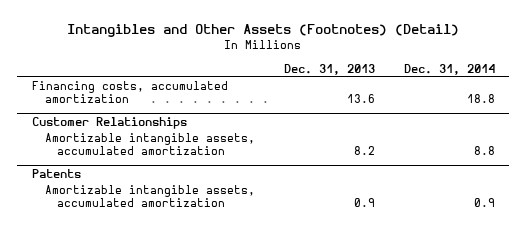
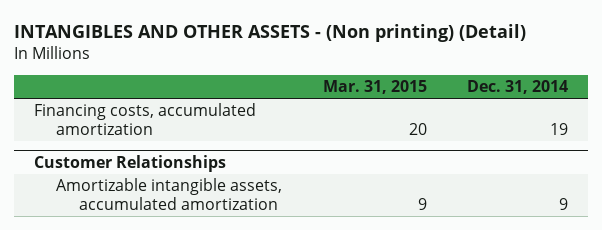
- Intangibles and Other Assets (Footnotes) (Detail)
+ INTANGIBLES AND OTHER ASSETS - (Non printing) (Detail)
- | Dec. 31, 2013 | Dec. 31, 2014
+ | Mar. 31, 2015 | Dec. 31, 2014
- Financing costs, accumulated amortization | 13.6 | 18.8
+ Financing costs, accumulated amortization | 20 | 19
@ Customer Relationships
- Amortizable intangible assets, accumulated amortization | 8.2 | 8.8
- Patents
- Amortizable intangible assets, accumulated amortization | 0.9 | 0.9
@ Customer Relationships
+ Amortizable intangible assets, accumulated amortization | 9 | 9

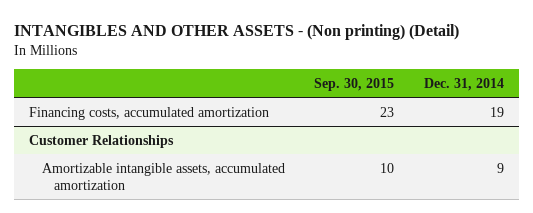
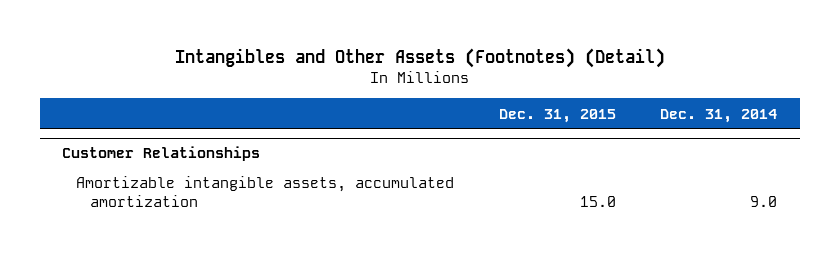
- INTANGIBLES AND OTHER ASSETS - (Non printing) (Detail)
+ Intangibles and Other Assets (Footnotes) (Detail)
- | Sep. 30, 2015 | Dec. 31, 2014
+ | Dec. 31, 2015 | Dec. 31, 2014
- Financing costs, accumulated amortization | 23 | 19
@ Customer Relationships
- Amortizable intangible assets, accumulated amortization | 10 | 9
+ Amortizable intangible assets, accumulated amortization | 15.0 | 9.0

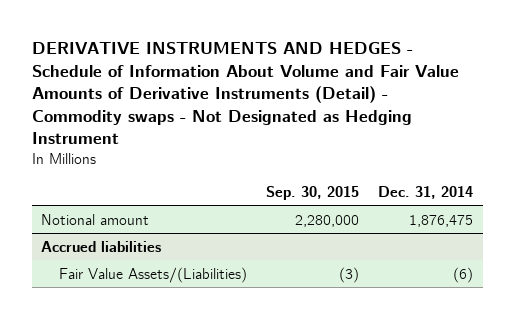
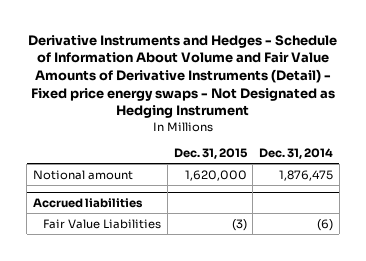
- DERIVATIVE INSTRUMENTS AND HEDGES - Schedule of Information About Volume and Fair Value Amounts of Derivative Instruments (Detail) - Commodity swaps - Not Designated as Hedging Instrument
+ Derivative Instruments and Hedges - Schedule of Information About Volume and Fair Value Amounts of Derivative Instruments (Detail) - Fixed price energy swaps - Not Designated as Hedging Instrument
- | Sep. 30, 2015 | Dec. 31, 2014
+ | Dec. 31, 2015 | Dec. 31, 2014
@ Accrued liabilities
- Fair Value Assets/(Liabilities) | (3) | (6)
+ Fair Value Liabilities | (3) | (6)

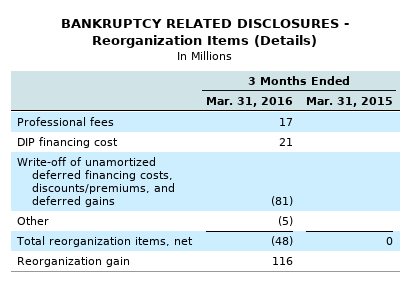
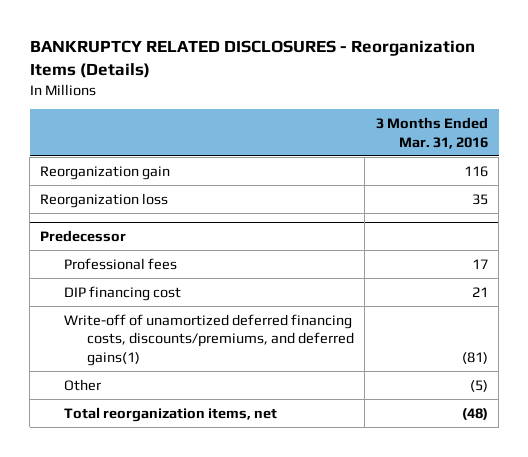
- | 3 Months Ended Mar. 31, 2016 | 3 Months Ended Mar. 31, 2015
+ | 3 Months Ended Mar. 31, 2016
moved up: Reorganization gain | 116
+ Reorganization loss | 35
+ Predecessor
- Write-off of unamortized deferred financing costs, discounts/premiums, and deferred gains | (81) |
+ Write-off of unamortized deferred financing costs, discounts/premiums, and deferred gains(1) | (81)

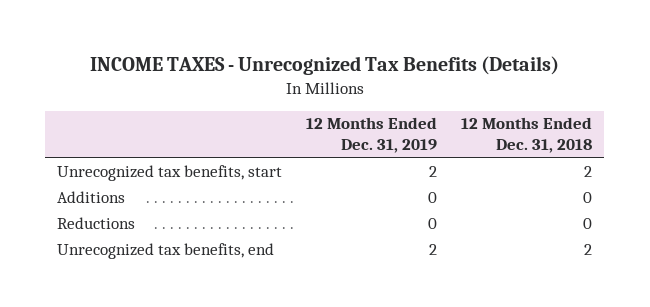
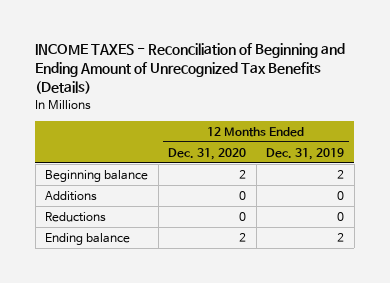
- INCOME TAXES - Unrecognized Tax Benefits (Details)
+ INCOME TAXES - Reconciliation of Beginning and Ending Amount of Unrecognized Tax Benefits (Details)
- | 12 Months Ended Dec. 31, 2019 | 12 Months Ended Dec. 31, 2018
+ | 12 Months Ended Dec. 31, 2020 | 12 Months Ended Dec. 31, 2019
- Unrecognized tax benefits, start | 2 | 2
+ Beginning balance | 2 | 2
- Unrecognized tax benefits, end | 2 | 2
+ Ending balance | 2 | 2

